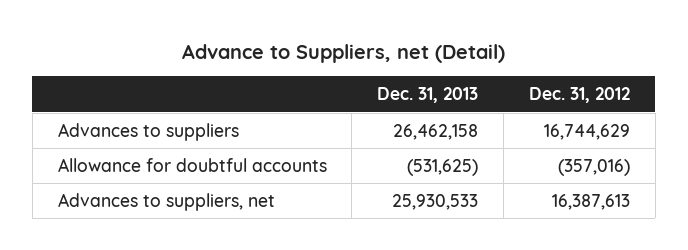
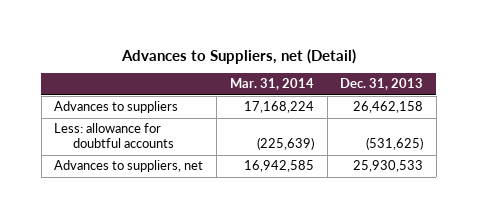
- Advance to Suppliers, net (Detail)
+ Advances to Suppliers, net (Detail)
- | Dec. 31, 2013 | Dec. 31, 2012
+ | Mar. 31, 2014 | Dec. 31, 2013
- Allowance for doubtful accounts | (531,625) | (357,016)
+ Less: allowance for doubtful accounts | (225,639) | (531,625)

